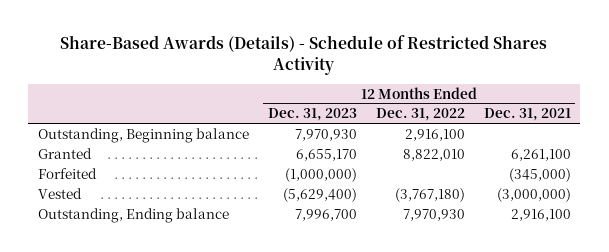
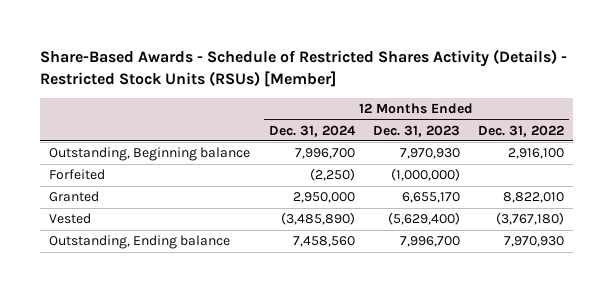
- Share-Based Awards (Details) - Schedule of Restricted Shares Activity
+ Share-Based Awards - Schedule of Restricted Shares Activity (Details) - Restricted Stock Units (RSUs) [Member]
- | 12 Months Ended Dec. 31, 2023 | 12 Months Ended Dec. 31, 2022 | 12 Months Ended Dec. 31, 2021
+ | 12 Months Ended Dec. 31, 2024 | 12 Months Ended Dec. 31, 2023 | 12 Months Ended Dec. 31, 2022
moved down: Granted | 2,950,000 | 6,655,170 | 8,822,010

